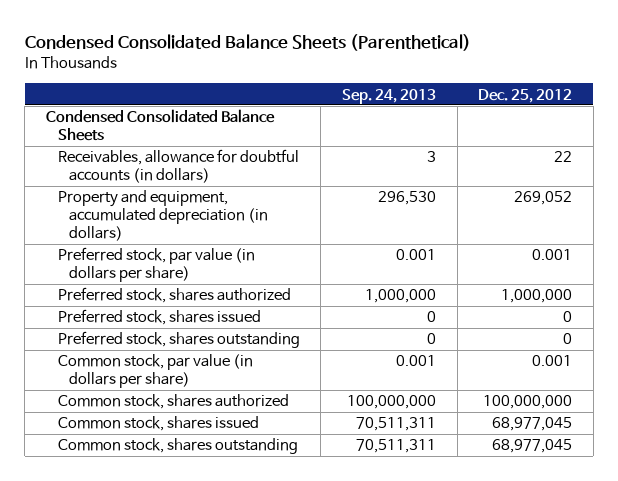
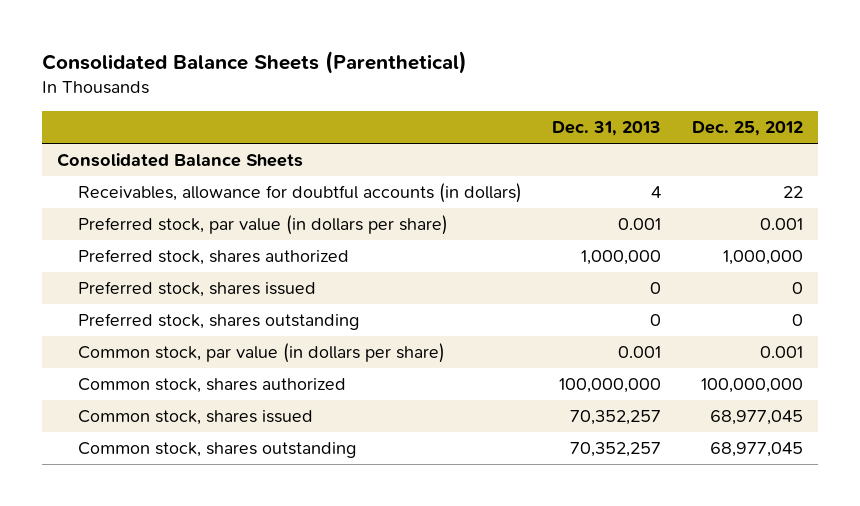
- Condensed Consolidated Balance Sheets (Parenthetical)
+ Consolidated Balance Sheets (Parenthetical)
- | Sep. 24, 2013 | Dec. 25, 2012
+ | Dec. 31, 2013 | Dec. 25, 2012
- Condensed Consolidated Balance Sheets
+ Consolidated Balance Sheets
- Property and equipment, accumulated depreciation (in dollars) | 296,530 | 269,052

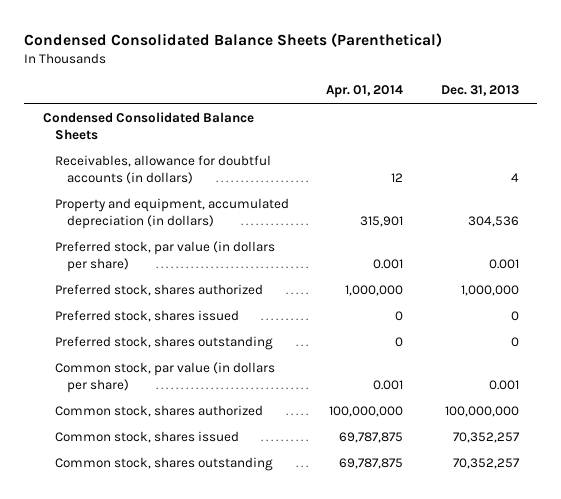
- Consolidated Balance Sheets (Parenthetical)
+ Condensed Consolidated Balance Sheets (Parenthetical)
- | Dec. 31, 2013 | Dec. 25, 2012
+ | Apr. 01, 2014 | Dec. 31, 2013
- Consolidated Balance Sheets
+ Condensed Consolidated Balance Sheets
+ Property and equipment, accumulated depreciation (in dollars) | 315,901 | 304,536

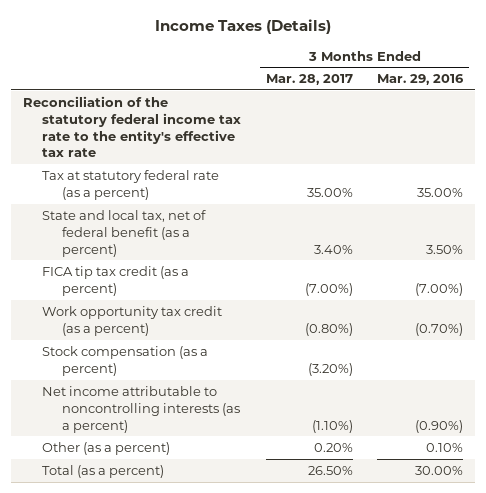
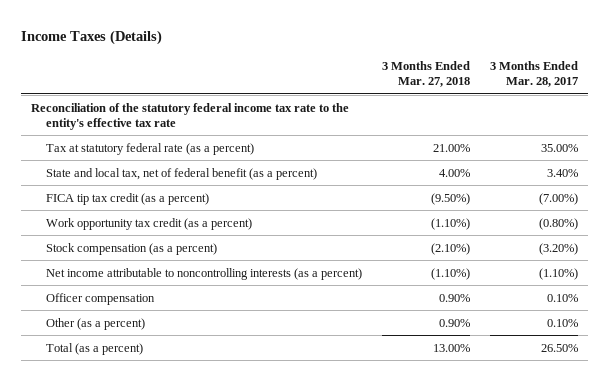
- | 3 Months Ended Mar. 28, 2017 | 3 Months Ended Mar. 29, 2016
+ | 3 Months Ended Mar. 27, 2018 | 3 Months Ended Mar. 28, 2017
- Other (as a percent) | 0.20% | 0.10%
+ Officer compensation | 0.90% | 0.10%
+ Other (as a percent) | 0.90% | 0.10%

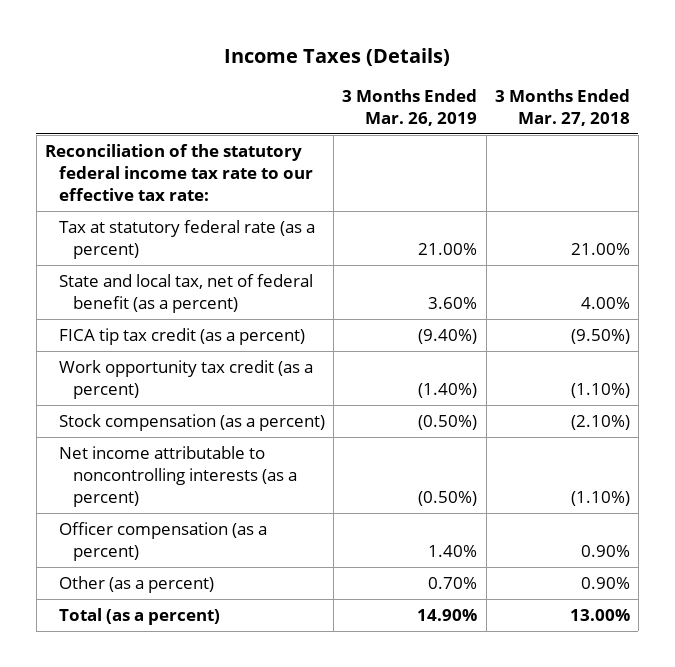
- | 3 Months Ended Mar. 27, 2018 | 3 Months Ended Mar. 28, 2017
+ | 3 Months Ended Mar. 26, 2019 | 3 Months Ended Mar. 27, 2018
- Reconciliation of the statutory federal income tax rate to the entity's effective tax rate
+ Reconciliation of the statutory federal income tax rate to our effective tax rate:
- Officer compensation | 0.90% | 0.10%
+ Officer compensation (as a percent) | 1.40% | 0.90%

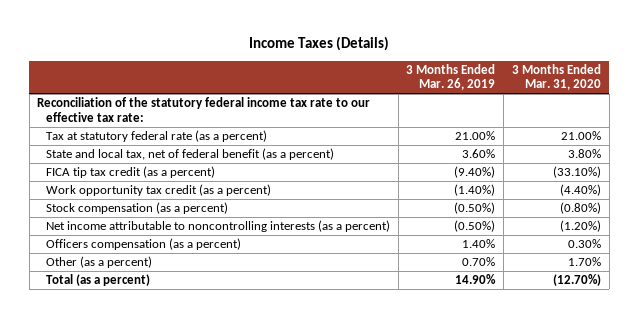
- | 3 Months Ended Mar. 26, 2019 | 3 Months Ended Mar. 27, 2018
+ | 3 Months Ended Mar. 26, 2019 | 3 Months Ended Mar. 31, 2020
- Officer compensation (as a percent) | 1.40% | 0.90%
+ Officers compensation (as a percent) | 1.40% | 0.30%

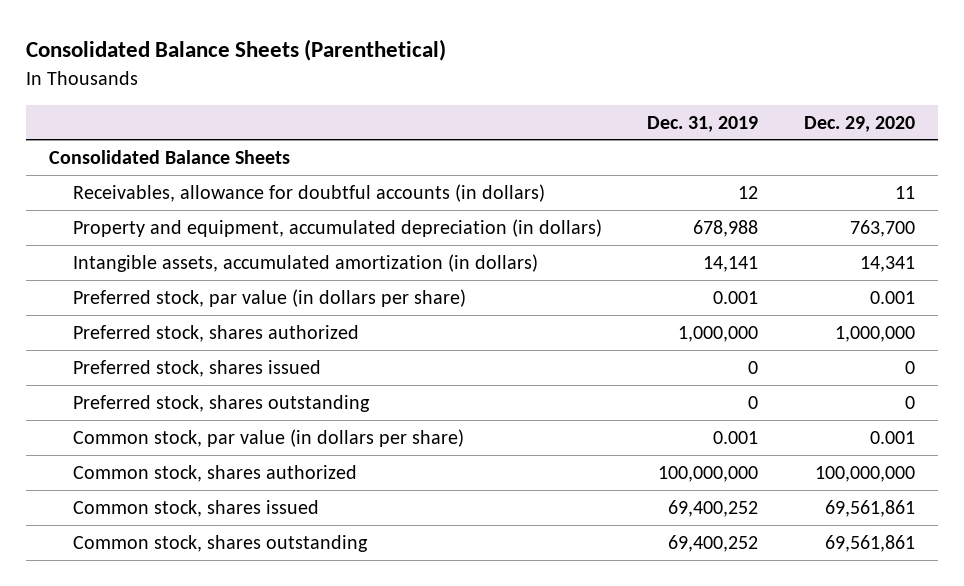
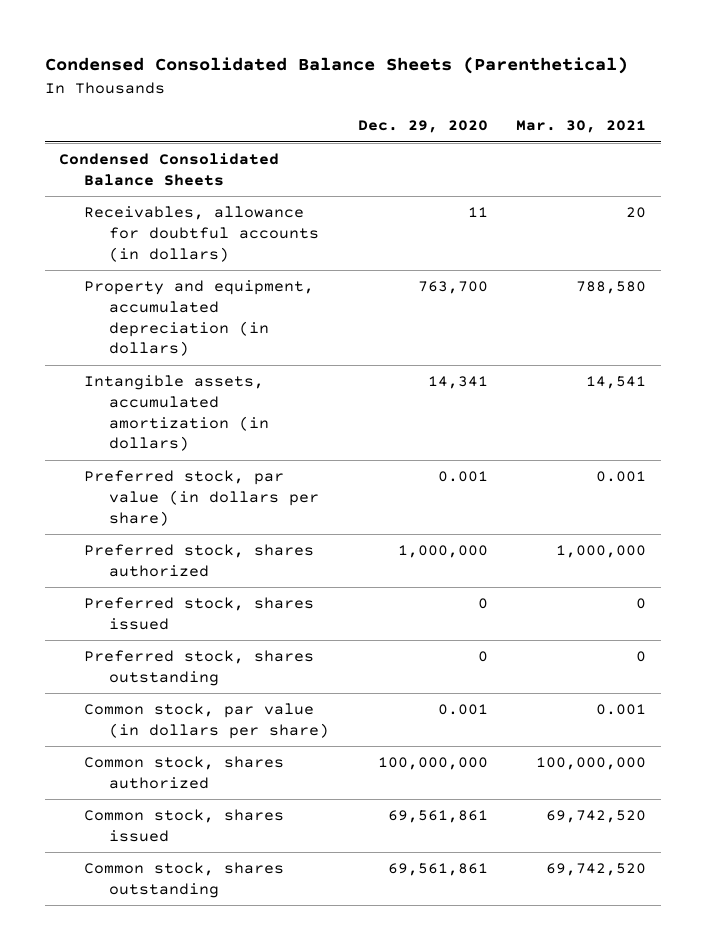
- Consolidated Balance Sheets (Parenthetical)
+ Condensed Consolidated Balance Sheets (Parenthetical)
- | Dec. 31, 2019 | Dec. 29, 2020
+ | Dec. 29, 2020 | Mar. 30, 2021
- Consolidated Balance Sheets
+ Condensed Consolidated Balance Sheets

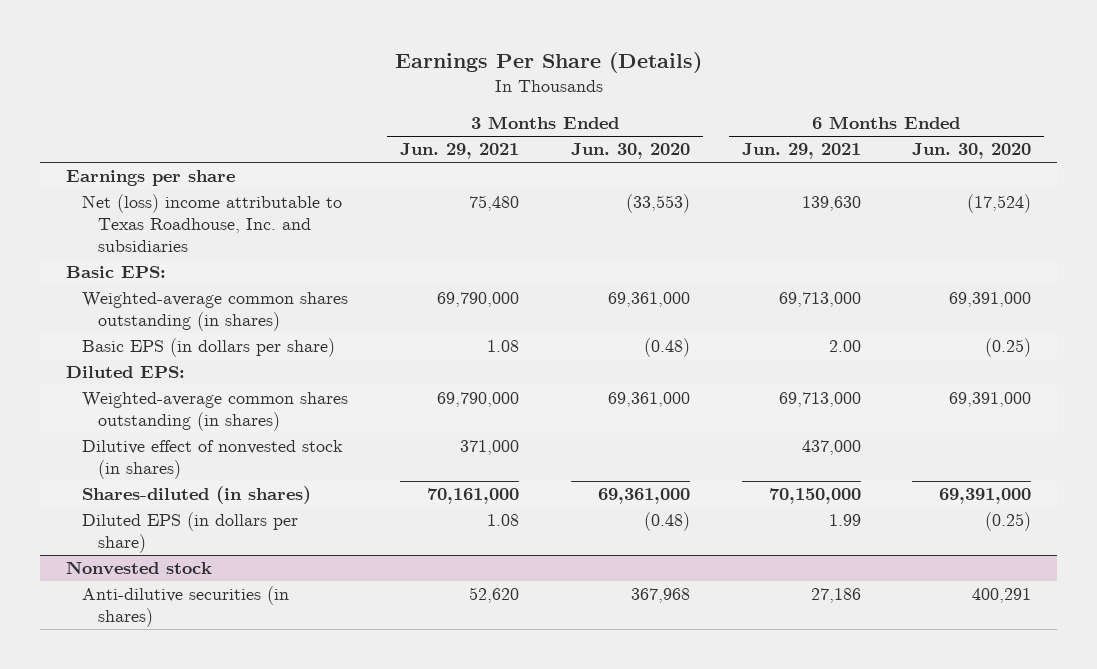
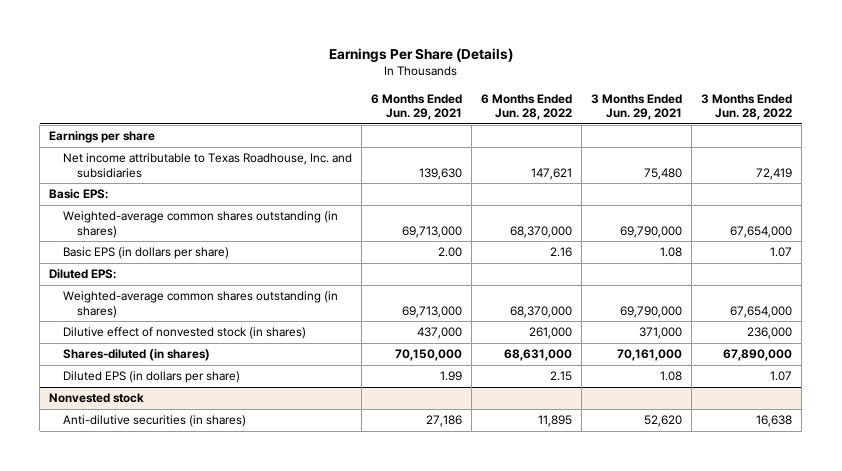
- | 3 Months Ended Jun. 29, 2021 | 3 Months Ended Jun. 30, 2020 | 6 Months Ended Jun. 29, 2021 | 6 Months Ended Jun. 30, 2020
+ | 6 Months Ended Jun. 29, 2021 | 6 Months Ended Jun. 28, 2022 | 3 Months Ended Jun. 29, 2021 | 3 Months Ended Jun. 28, 2022
- Net (loss) income attributable to Texas Roadhouse, Inc. and subsidiaries | 75,480 | (33,553) | 139,630 | (17,524)
+ Net income attributable to Texas Roadhouse, Inc. and subsidiaries | 139,630 | 147,621 | 75,480 | 72,419

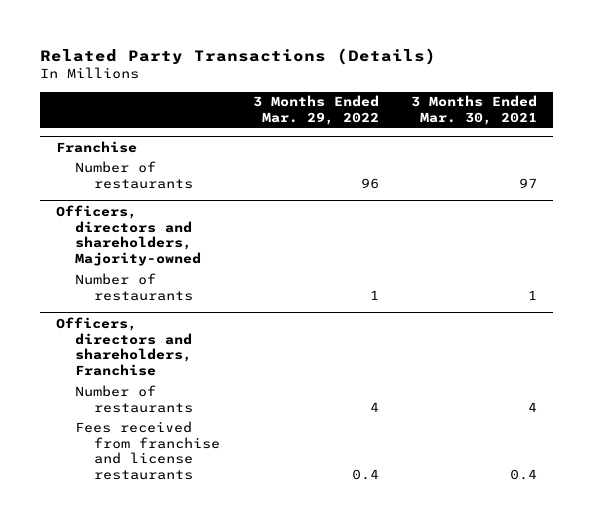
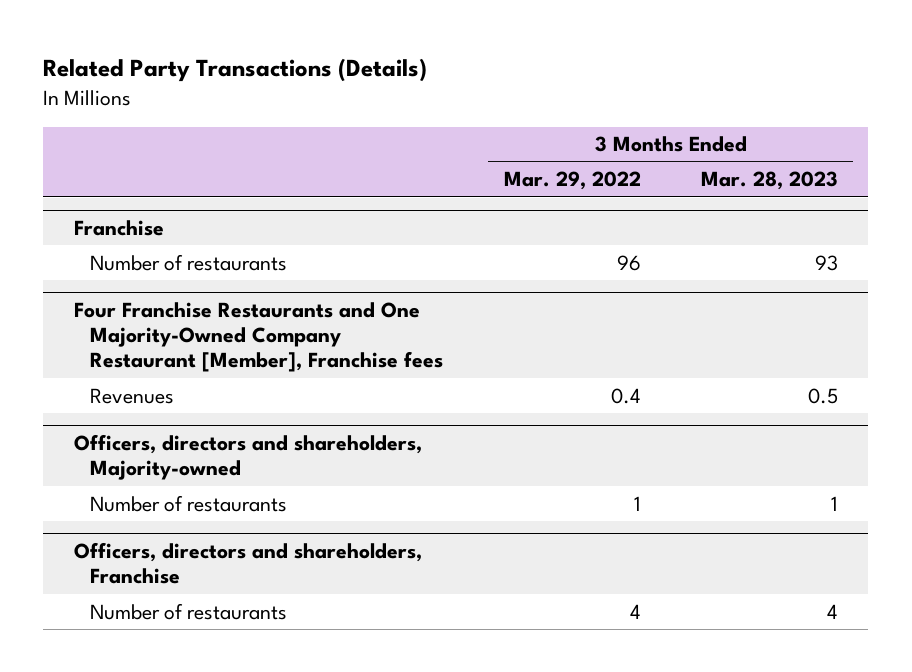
- | 3 Months Ended Mar. 29, 2022 | 3 Months Ended Mar. 30, 2021
+ | 3 Months Ended Mar. 29, 2022 | 3 Months Ended Mar. 28, 2023
+ Four Franchise Restaurants and One Majority-Owned Company Restaurant [Member], Franchise fees
+ Revenues | 0.4 | 0.5
@ Officers, directors and shareholders, Franchise
- Fees received from franchise and license restaurants | 0.4 | 0.4

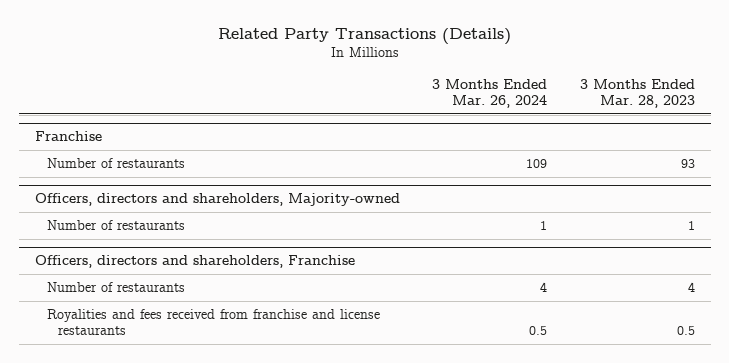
- | 3 Months Ended Mar. 29, 2022 | 3 Months Ended Mar. 28, 2023
+ | 3 Months Ended Mar. 26, 2024 | 3 Months Ended Mar. 28, 2023
- Four Franchise Restaurants and One Majority-Owned Company Restaurant [Member], Franchise fees
- Revenues | 0.4 | 0.5
@ Officers, directors and shareholders, Franchise
+ Royalities and fees received from franchise and license restaurants | 0.5 | 0.5

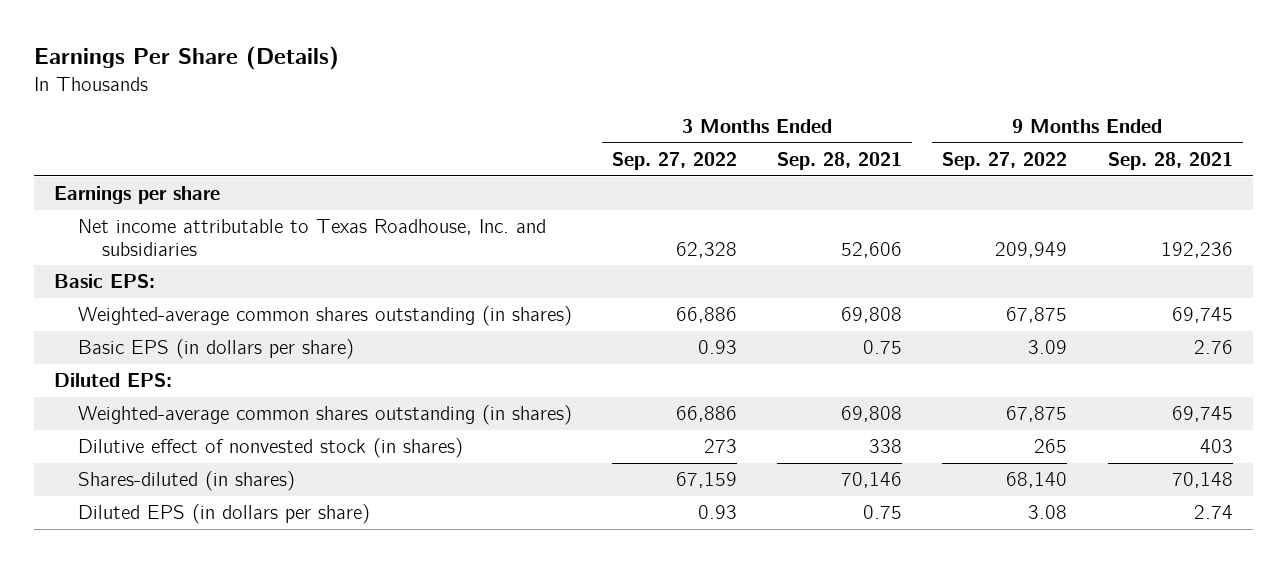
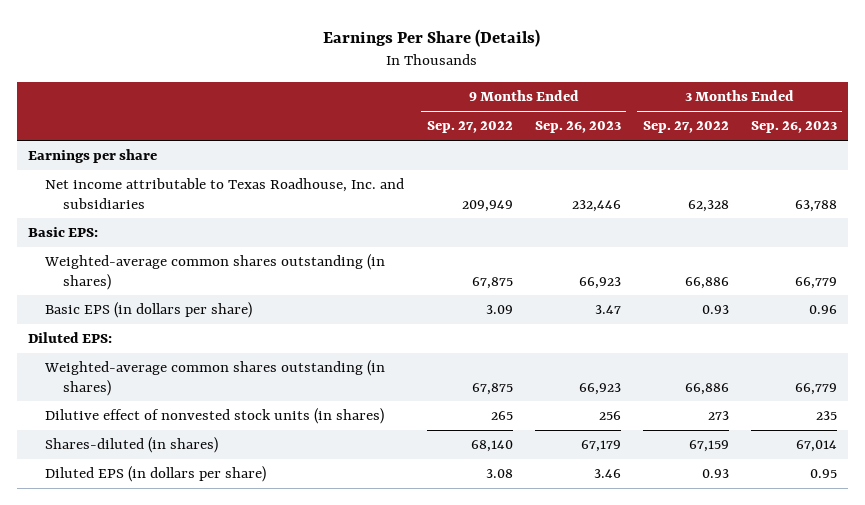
- | 3 Months Ended Sep. 27, 2022 | 3 Months Ended Sep. 28, 2021 | 9 Months Ended Sep. 27, 2022 | 9 Months Ended Sep. 28, 2021
+ | 9 Months Ended Sep. 27, 2022 | 9 Months Ended Sep. 26, 2023 | 3 Months Ended Sep. 27, 2022 | 3 Months Ended Sep. 26, 2023
- Dilutive effect of nonvested stock (in shares) | 273 | 338 | 265 | 403
+ Dilutive effect of nonvested stock units (in shares) | 265 | 256 | 273 | 235

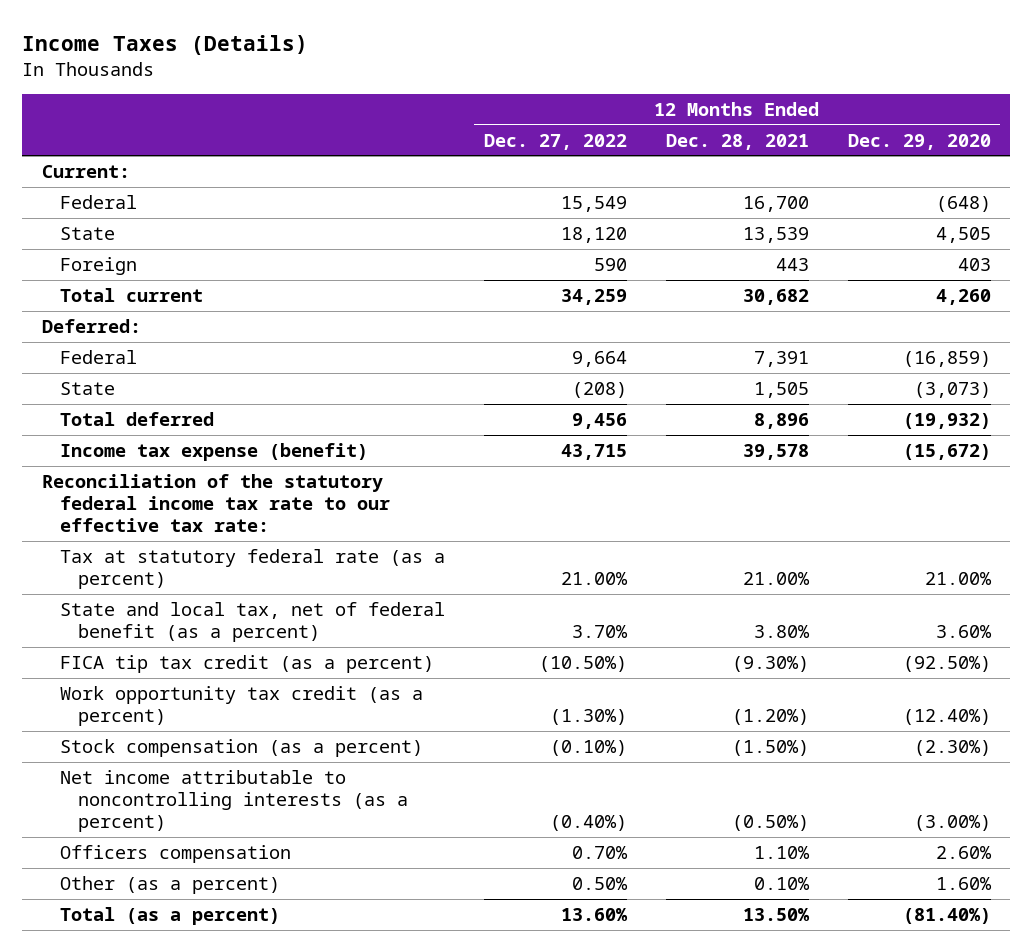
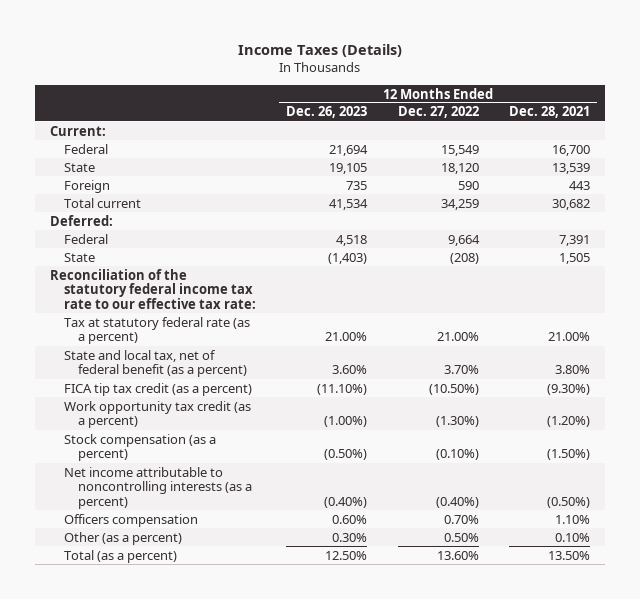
- | 12 Months Ended Dec. 27, 2022 | 12 Months Ended Dec. 28, 2021 | 12 Months Ended Dec. 29, 2020
+ | 12 Months Ended Dec. 26, 2023 | 12 Months Ended Dec. 27, 2022 | 12 Months Ended Dec. 28, 2021
- Total deferred | 9,456 | 8,896 | (19,932)
- Income tax expense (benefit) | 43,715 | 39,578 | (15,672)

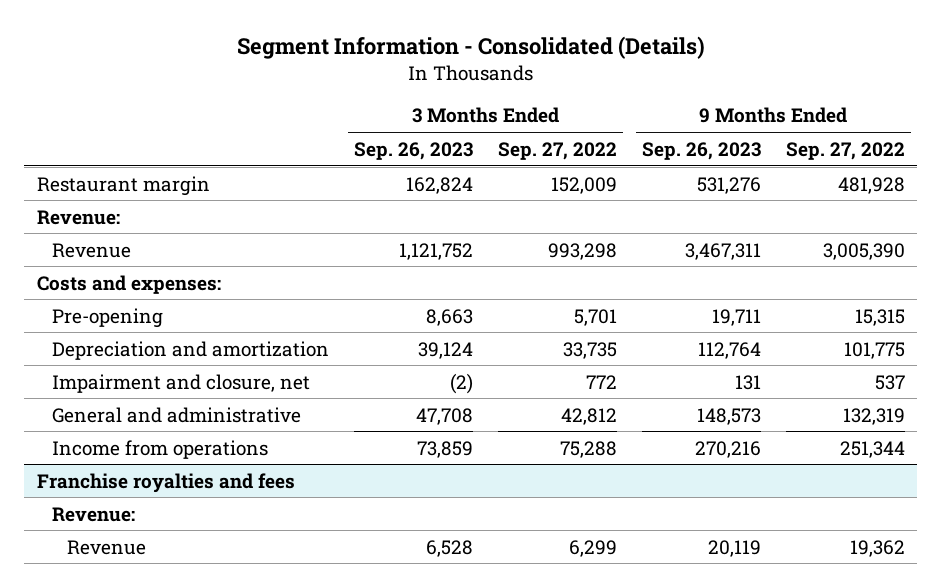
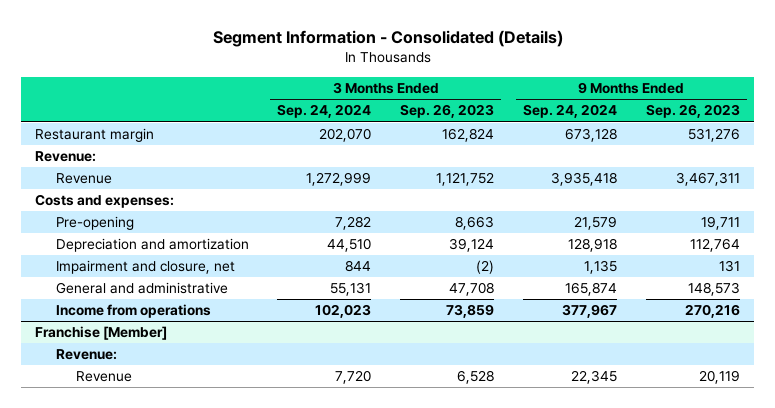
- | 3 Months Ended Sep. 26, 2023 | 3 Months Ended Sep. 27, 2022 | 9 Months Ended Sep. 26, 2023 | 9 Months Ended Sep. 27, 2022
+ | 3 Months Ended Sep. 24, 2024 | 3 Months Ended Sep. 26, 2023 | 9 Months Ended Sep. 24, 2024 | 9 Months Ended Sep. 26, 2023
- Franchise royalties and fees
+ Franchise [Member]

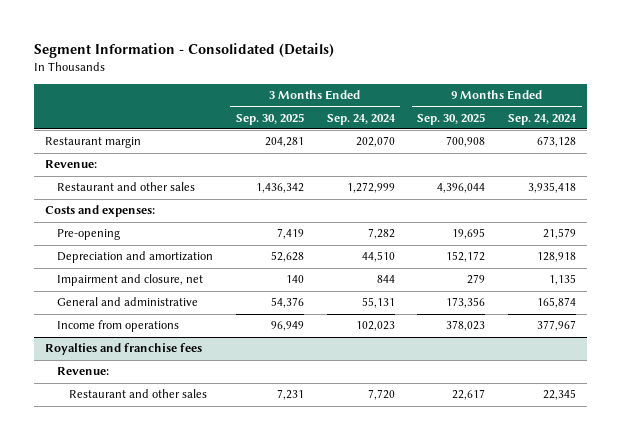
- | 3 Months Ended Sep. 24, 2024 | 3 Months Ended Sep. 26, 2023 | 9 Months Ended Sep. 24, 2024 | 9 Months Ended Sep. 26, 2023
+ | 3 Months Ended Sep. 30, 2025 | 3 Months Ended Sep. 24, 2024 | 9 Months Ended Sep. 30, 2025 | 9 Months Ended Sep. 24, 2024
- Revenue | 1,272,999 | 1,121,752 | 3,935,418 | 3,467,311
+ Restaurant and other sales | 1,436,342 | 1,272,999 | 4,396,044 | 3,935,418
- Franchise [Member]
+ Royalties and franchise fees
- Revenue | 7,720 | 6,528 | 22,345 | 20,119
+ Restaurant and other sales | 7,231 | 7,720 | 22,617 | 22,345

